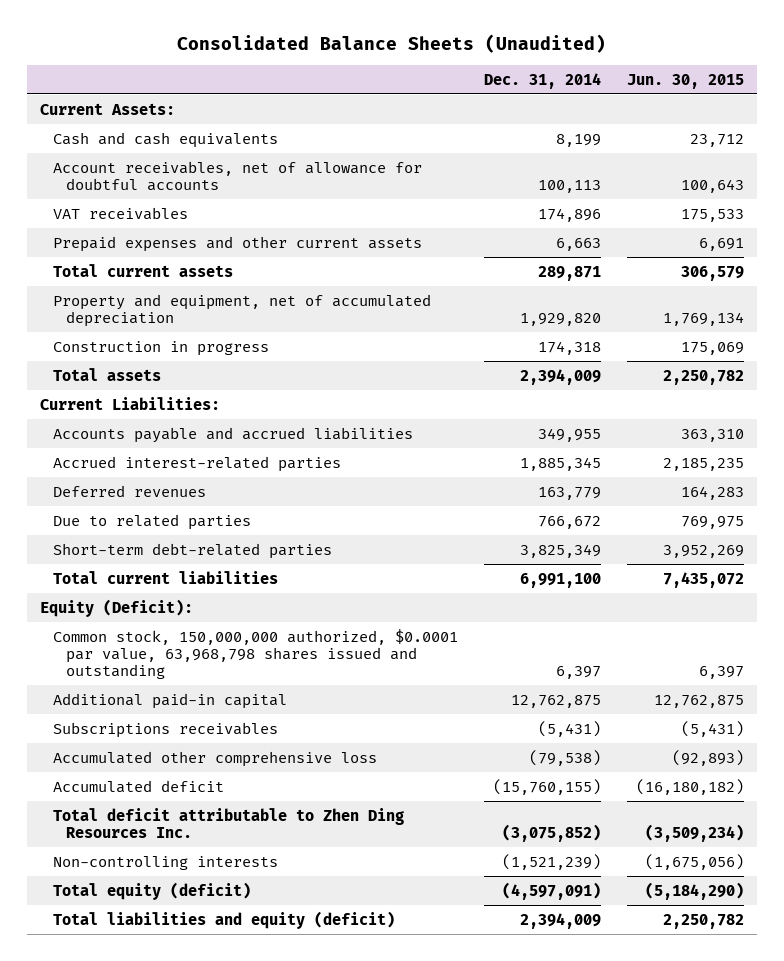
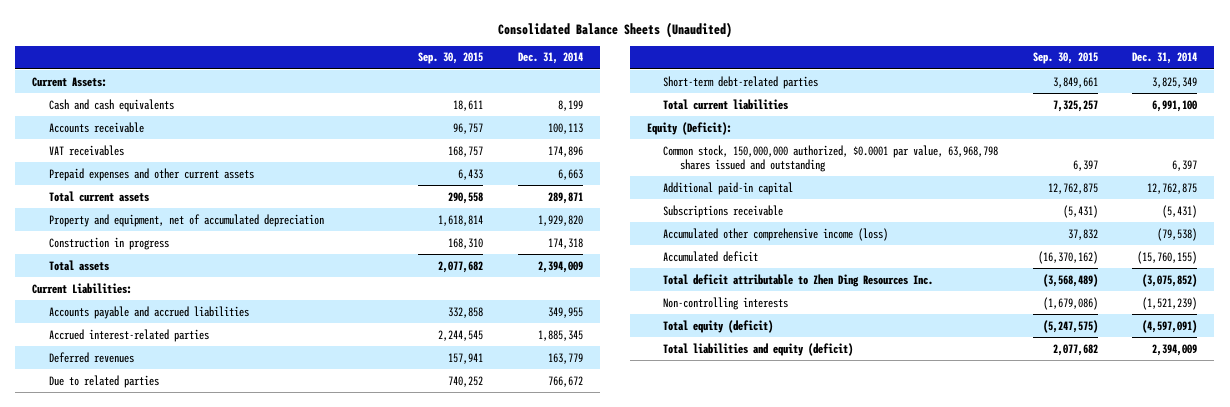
- | Dec. 31, 2014 | Jun. 30, 2015
+ | Sep. 30, 2015 | Dec. 31, 2014
- Account receivables, net of allowance for doubtful accounts | 100,113 | 100,643
+ Accounts receivable | 96,757 | 100,113
- Subscriptions receivables | (5,431) | (5,431)
- Accumulated other comprehensive loss | (79,538) | (92,893)
+ Subscriptions receivable | (5,431) | (5,431)
+ Accumulated other comprehensive income (loss) | 37,832 | (79,538)

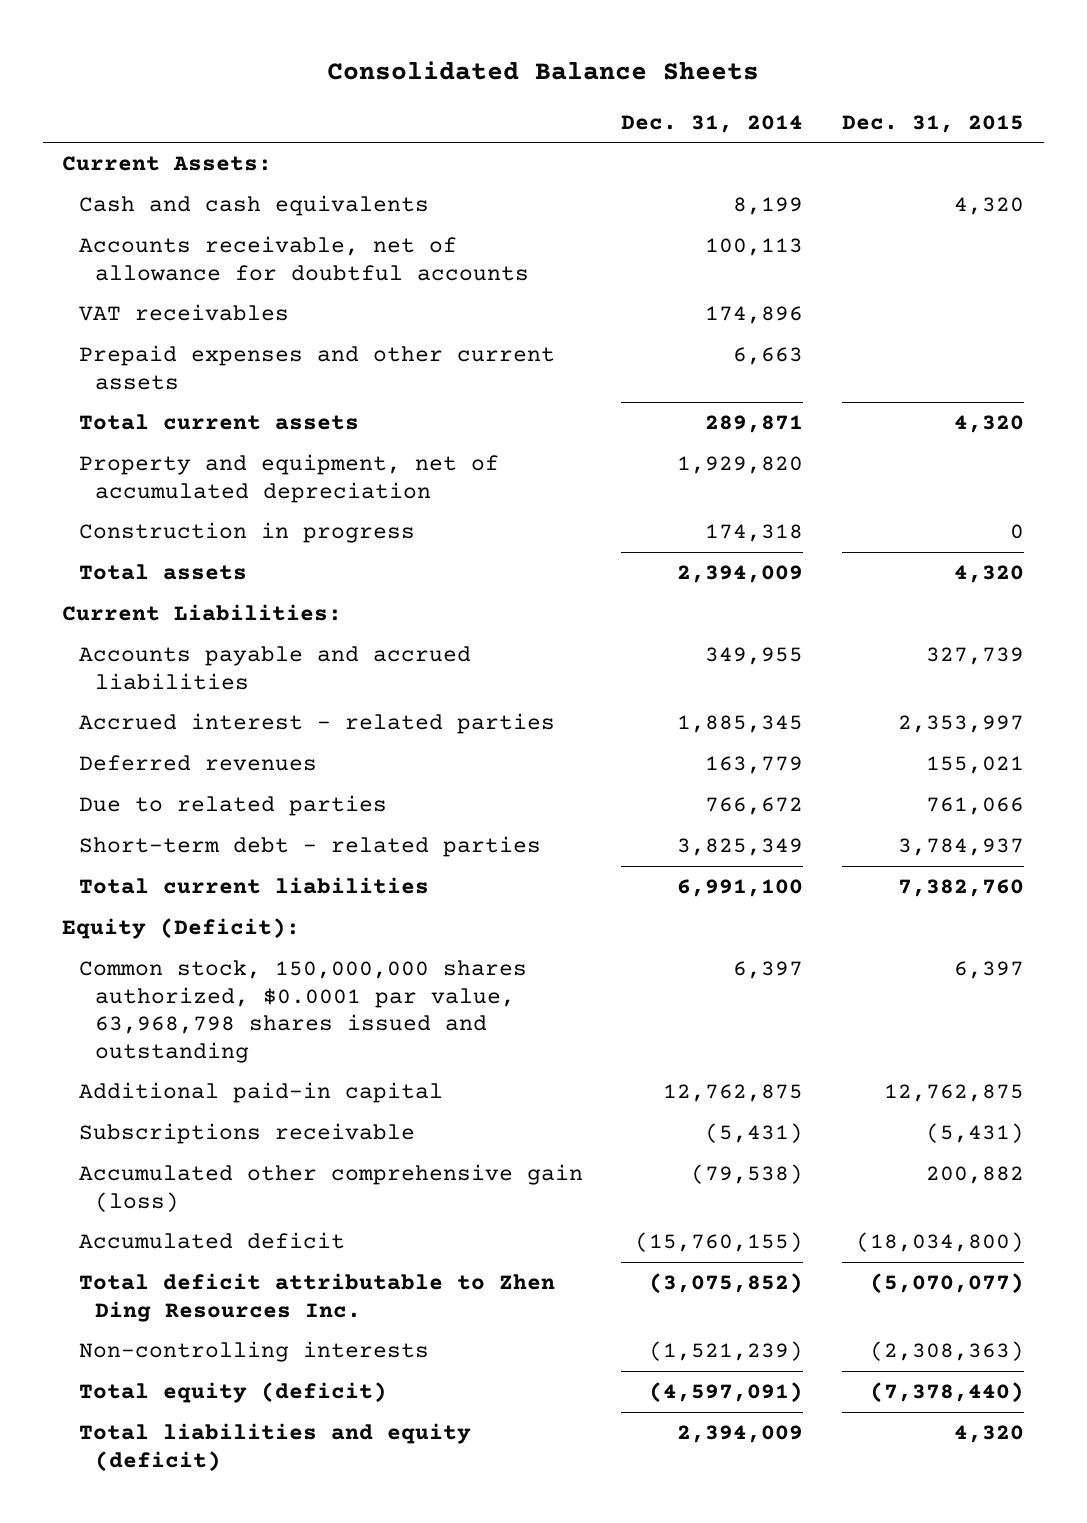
- Consolidated Balance Sheets (Unaudited)
+ Consolidated Balance Sheets
- | Sep. 30, 2015 | Dec. 31, 2014
+ | Dec. 31, 2014 | Dec. 31, 2015
- Accounts receivable | 96,757 | 100,113
+ Accounts receivable, net of allowance for doubtful accounts | 100,113 |
- Accrued interest-related parties | 2,244,545 | 1,885,345
+ Accrued interest - related parties | 1,885,345 | 2,353,997
- Short-term debt-related parties | 3,849,661 | 3,825,349
+ Short-term debt - related parties | 3,825,349 | 3,784,937
- Common stock, 150,000,000 authorized, $0.0001 par value, 63,968,798 shares issued and outstanding | 6,397 | 6,397
+ Common stock, 150,000,000 shares authorized, $0.0001 par value, 63,968,798 shares issued and outstanding | 6,397 | 6,397
- Accumulated other comprehensive income (loss) | 37,832 | (79,538)
+ Accumulated other comprehensive gain (loss) | (79,538) | 200,882

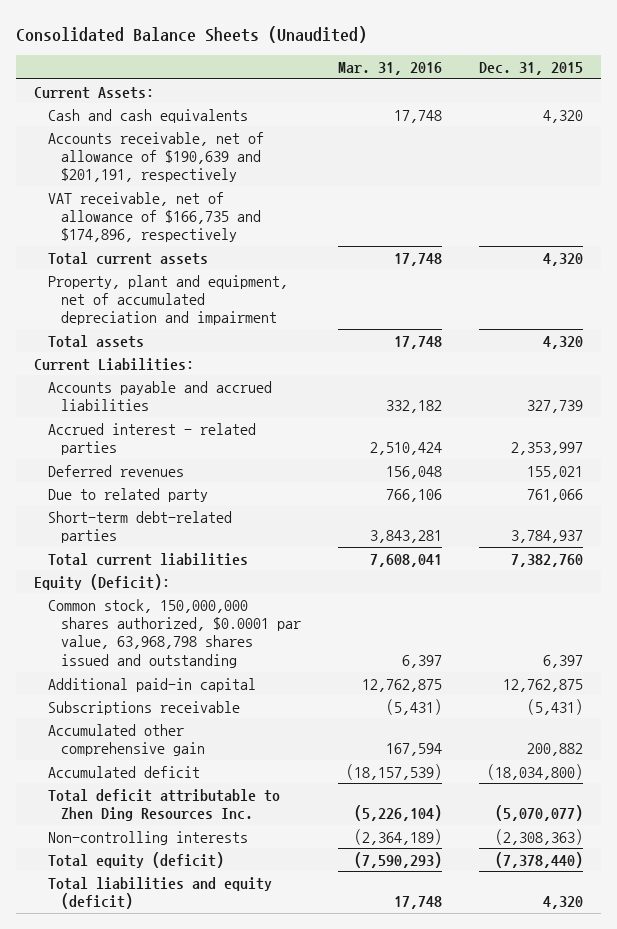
- Consolidated Balance Sheets
+ Consolidated Balance Sheets (Unaudited)
- | Dec. 31, 2014 | Dec. 31, 2015
+ | Mar. 31, 2016 | Dec. 31, 2015
- Accounts receivable, net of allowance for doubtful accounts | 100,113 |
- VAT receivables | 174,896 |
- Prepaid expenses and other current assets | 6,663 |
+ Accounts receivable, net of allowance of $190,639 and $201,191, respectively
+ VAT receivable, net of allowance of $166,735 and $174,896, respectively
- Property and equipment, net of accumulated depreciation | 1,929,820 |
- Construction in progress | 174,318 | 0
+ Property, plant and equipment, net of accumulated depreciation and impairment
- Due to related parties | 766,672 | 761,066
- Short-term debt - related parties | 3,825,349 | 3,784,937
+ Due to related party | 766,106 | 761,066
+ Short-term debt-related parties | 3,843,281 | 3,784,937
- Accumulated other comprehensive gain (loss) | (79,538) | 200,882
+ Accumulated other comprehensive gain | 167,594 | 200,882

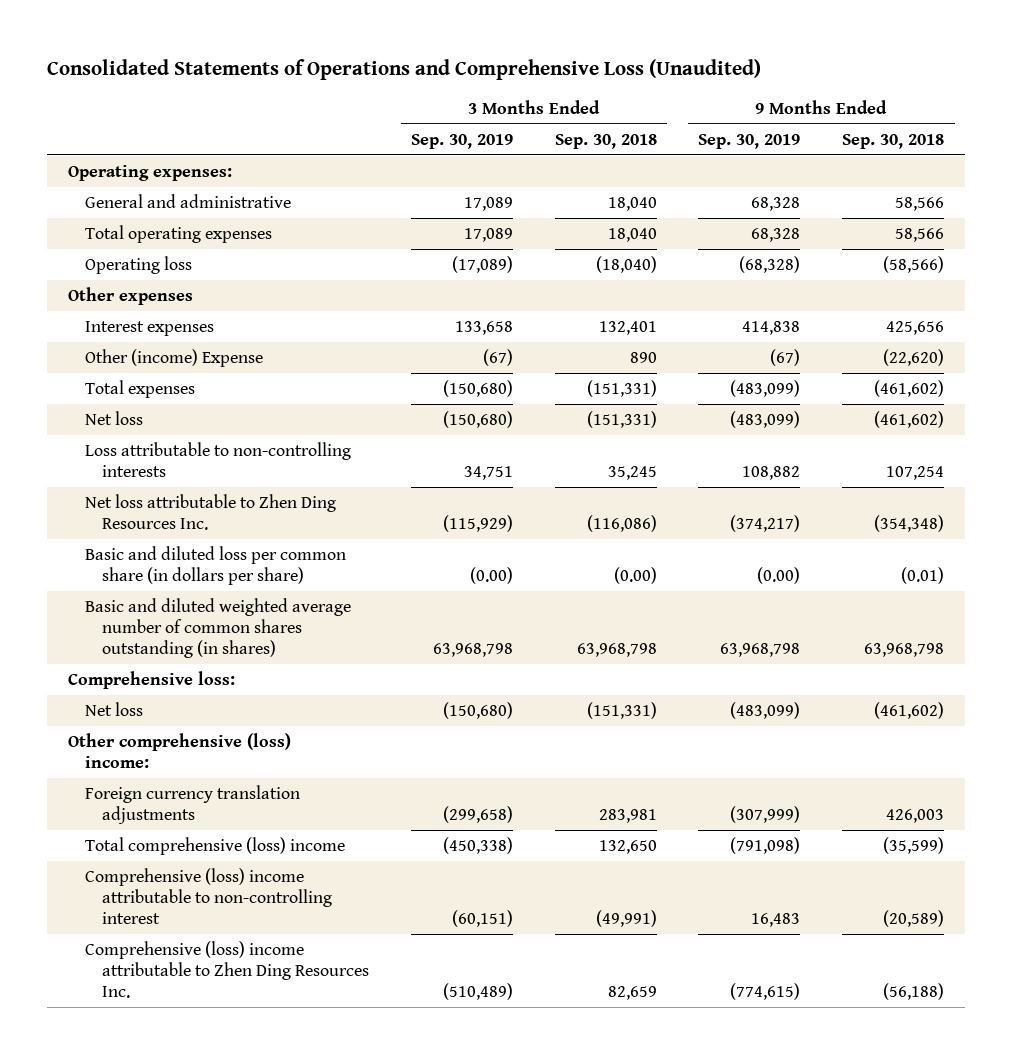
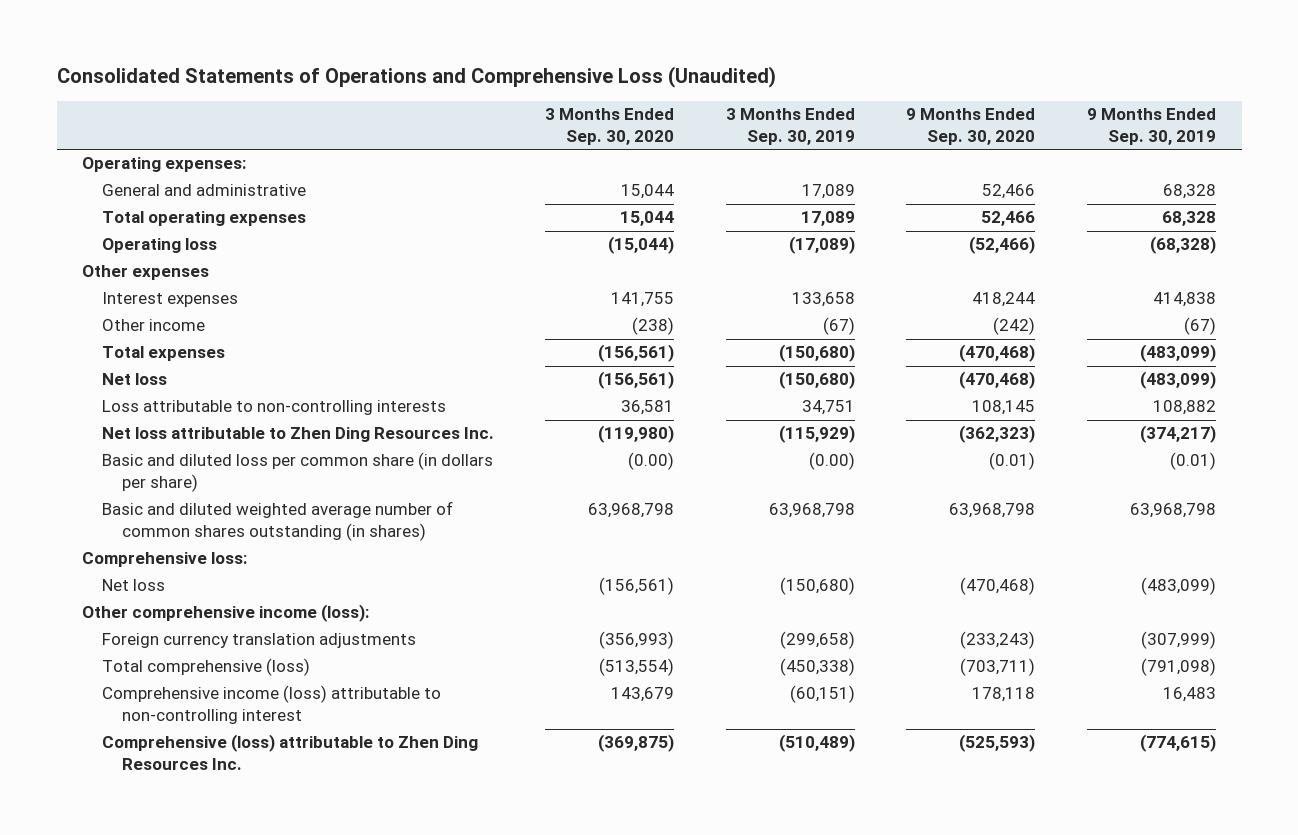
- | 3 Months Ended Sep. 30, 2019 | 3 Months Ended Sep. 30, 2018 | 9 Months Ended Sep. 30, 2019 | 9 Months Ended Sep. 30, 2018
+ | 3 Months Ended Sep. 30, 2020 | 3 Months Ended Sep. 30, 2019 | 9 Months Ended Sep. 30, 2020 | 9 Months Ended Sep. 30, 2019
- Other (income) Expense | (67) | 890 | (67) | (22,620)
+ Other income | (238) | (67) | (242) | (67)
- Basic and diluted loss per common share (in dollars per share) | (0.00) | (0.00) | (0.00) | (0.01)
+ Basic and diluted loss per common share (in dollars per share) | (0.00) | (0.00) | (0.01) | (0.01)
- Other comprehensive (loss) income:
+ Other comprehensive income (loss):
- Total comprehensive (loss) income | (450,338) | 132,650 | (791,098) | (35,599)
- Comprehensive (loss) income attributable to non-controlling interest | (60,151) | (49,991) | 16,483 | (20,589)
- Comprehensive (loss) income attributable to Zhen Ding Resources Inc. | (510,489) | 82,659 | (774,615) | (56,188)
+ Total comprehensive (loss) | (513,554) | (450,338) | (703,711) | (791,098)
+ Comprehensive income (loss) attributable to non-controlling interest | 143,679 | (60,151) | 178,118 | 16,483
+ Comprehensive (loss) attributable to Zhen Ding Resources Inc. | (369,875) | (510,489) | (525,593) | (774,615)

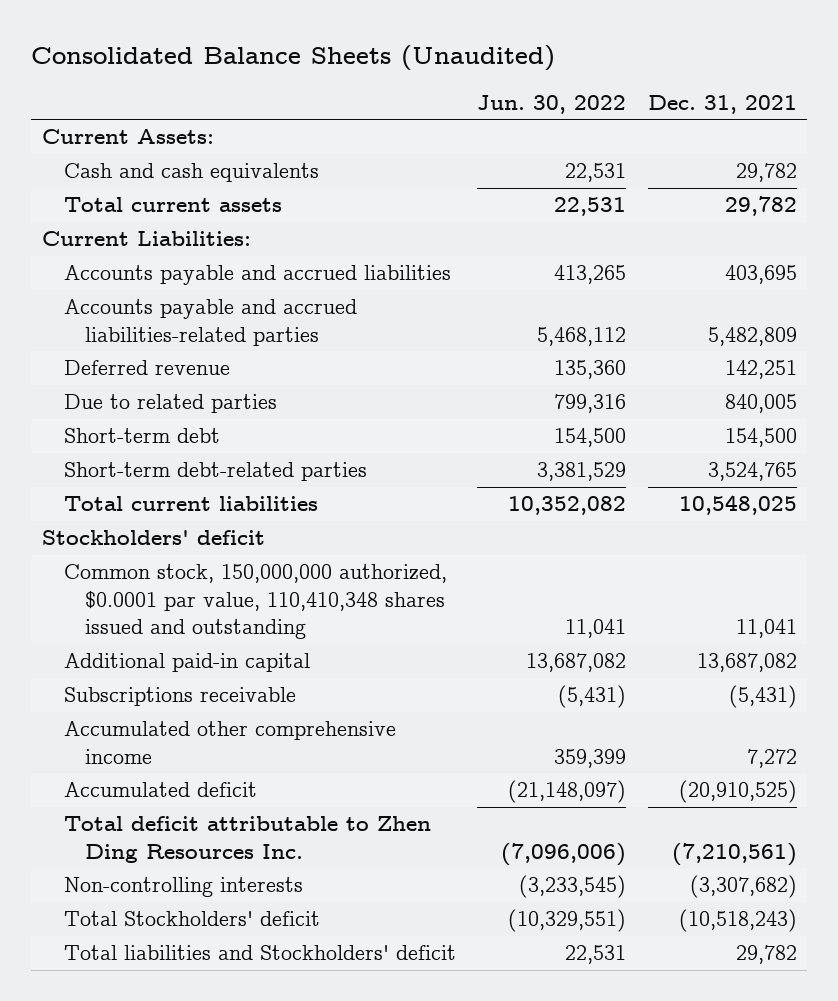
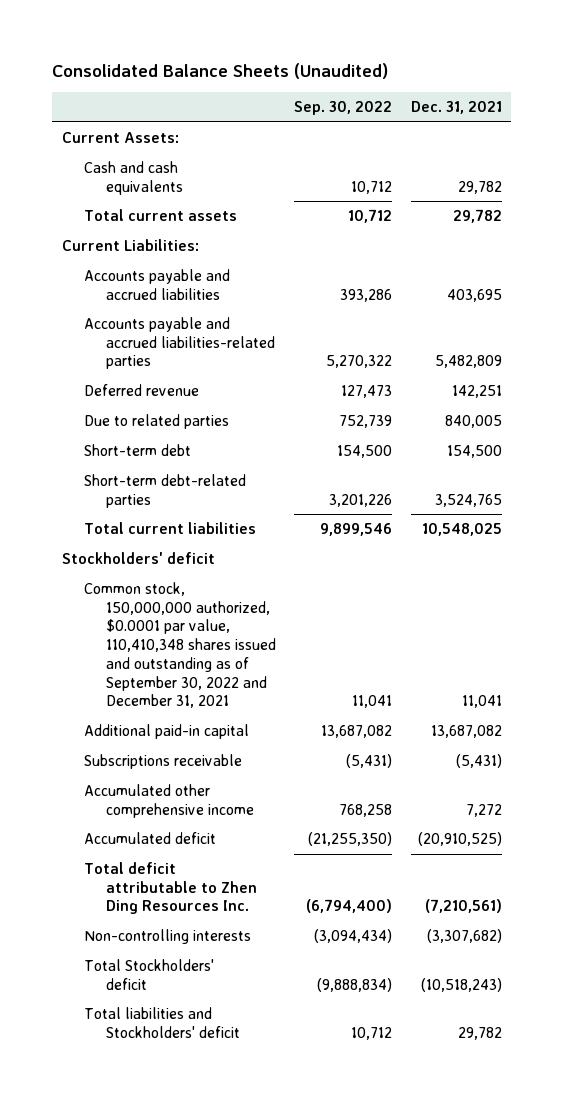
- | Jun. 30, 2022 | Dec. 31, 2021
+ | Sep. 30, 2022 | Dec. 31, 2021
- Common stock, 150,000,000 authorized, $0.0001 par value, 110,410,348 shares issued and outstanding | 11,041 | 11,041
+ Common stock, 150,000,000 authorized, $0.0001 par value, 110,410,348 shares issued and outstanding as of September 30, 2022 and December 31, 2021 | 11,041 | 11,041

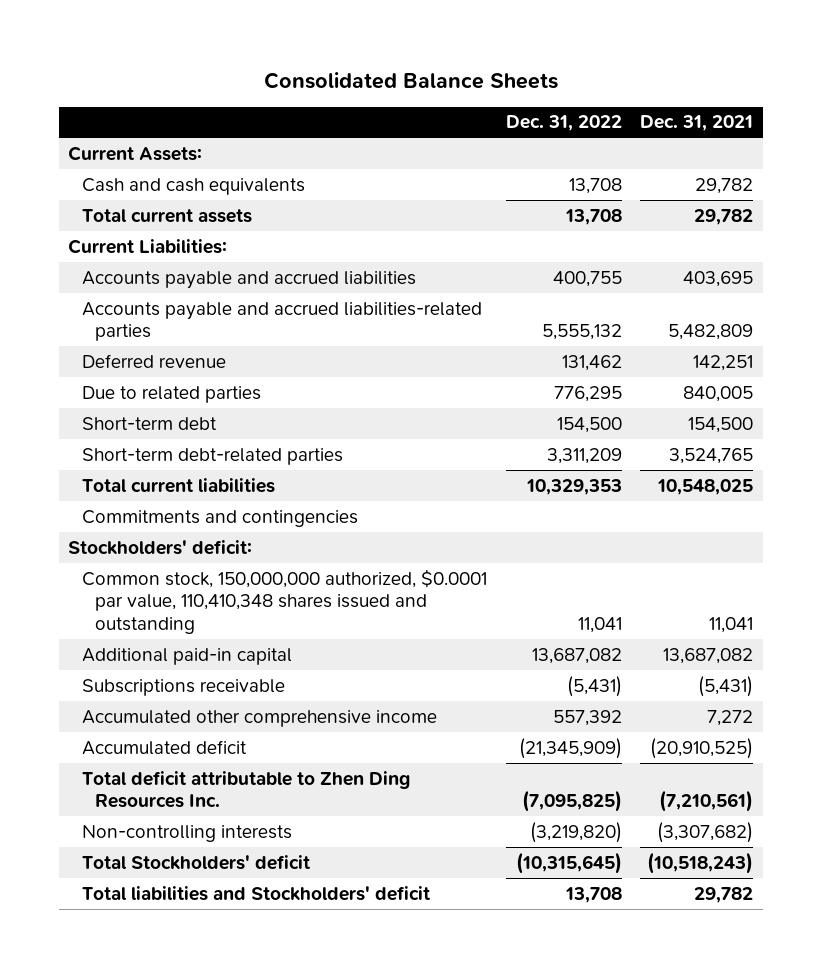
- Consolidated Balance Sheets (Unaudited)
+ Consolidated Balance Sheets
- | Sep. 30, 2022 | Dec. 31, 2021
+ | Dec. 31, 2022 | Dec. 31, 2021
- Stockholders' deficit
- Common stock, 150,000,000 authorized, $0.0001 par value, 110,410,348 shares issued and outstanding as of September 30, 2022 and December 31, 2021 | 11,041 | 11,041
+ Commitments and contingencies
+ Stockholders' deficit:
+ Common stock, 150,000,000 authorized, $0.0001 par value, 110,410,348 shares issued and outstanding | 11,041 | 11,041

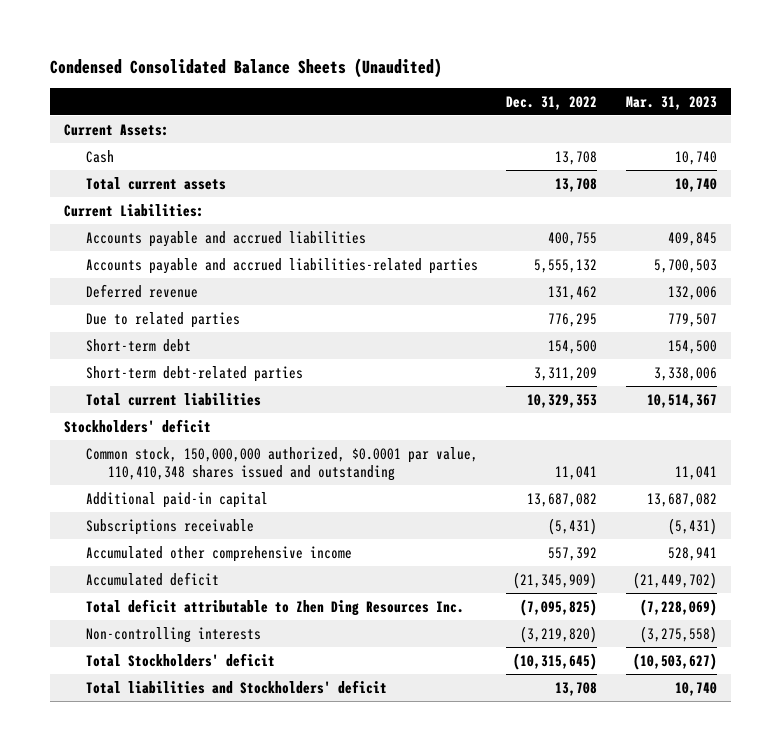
- Consolidated Balance Sheets
+ Condensed Consolidated Balance Sheets (Unaudited)
- | Dec. 31, 2022 | Dec. 31, 2021
+ | Dec. 31, 2022 | Mar. 31, 2023
- Cash and cash equivalents | 13,708 | 29,782
+ Cash | 13,708 | 10,740
- Commitments and contingencies
- Stockholders' deficit:
+ Stockholders' deficit

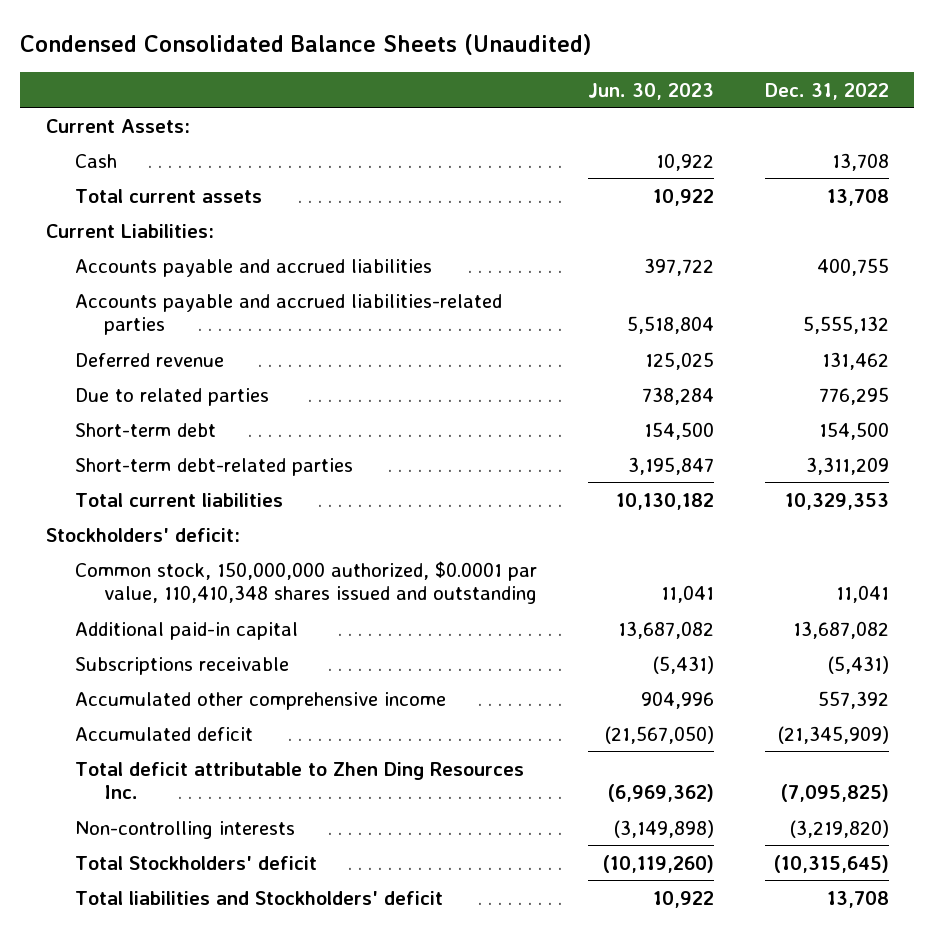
- | Dec. 31, 2022 | Mar. 31, 2023
+ | Jun. 30, 2023 | Dec. 31, 2022
- Stockholders' deficit
+ Stockholders' deficit:

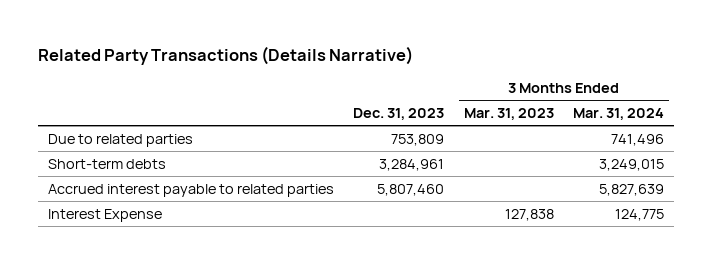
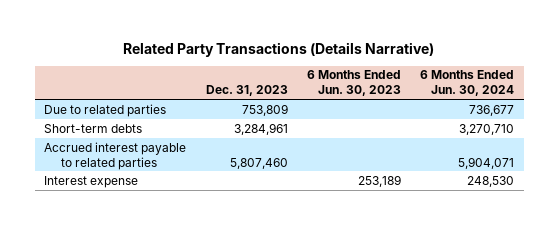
- | Dec. 31, 2023 | 3 Months Ended Mar. 31, 2023 | 3 Months Ended Mar. 31, 2024
+ | Dec. 31, 2023 | 6 Months Ended Jun. 30, 2023 | 6 Months Ended Jun. 30, 2024
- Interest Expense | | 127,838 | 124,775
+ Interest expense | | 253,189 | 248,530

